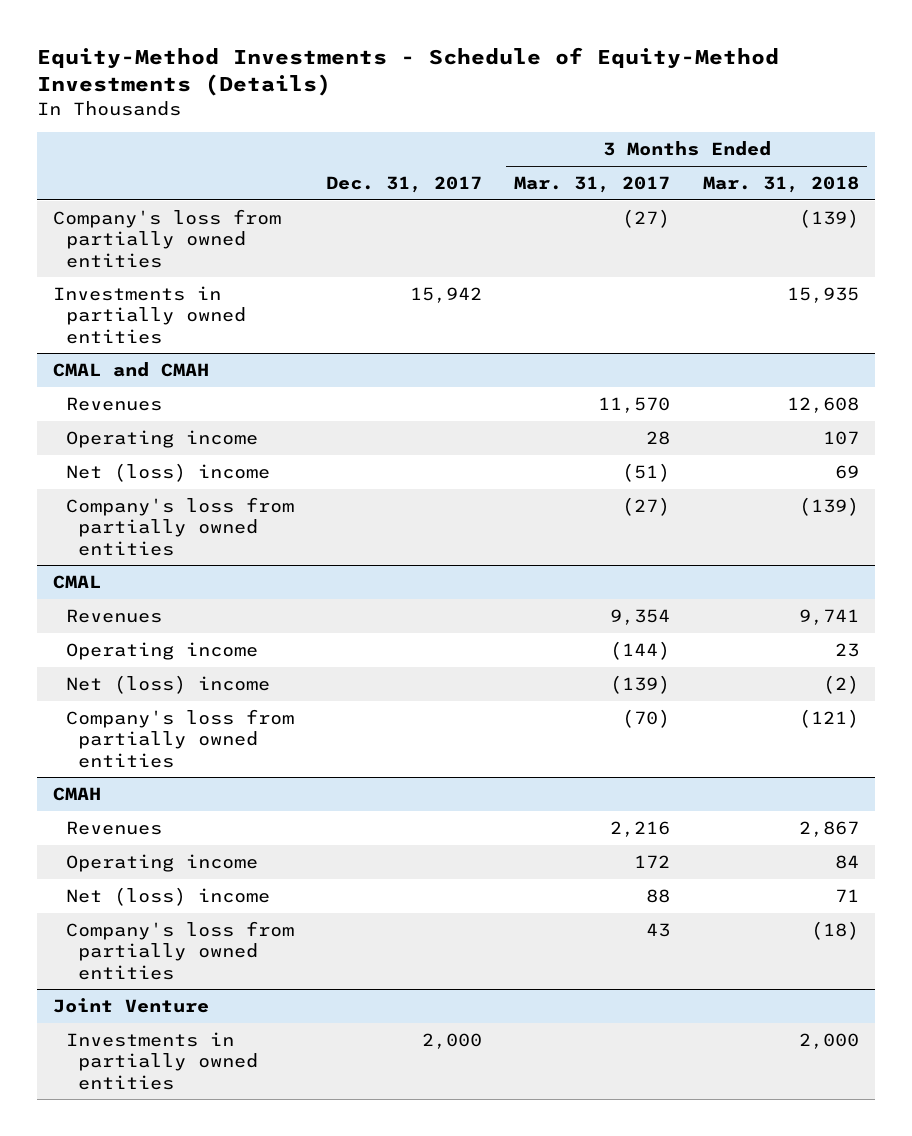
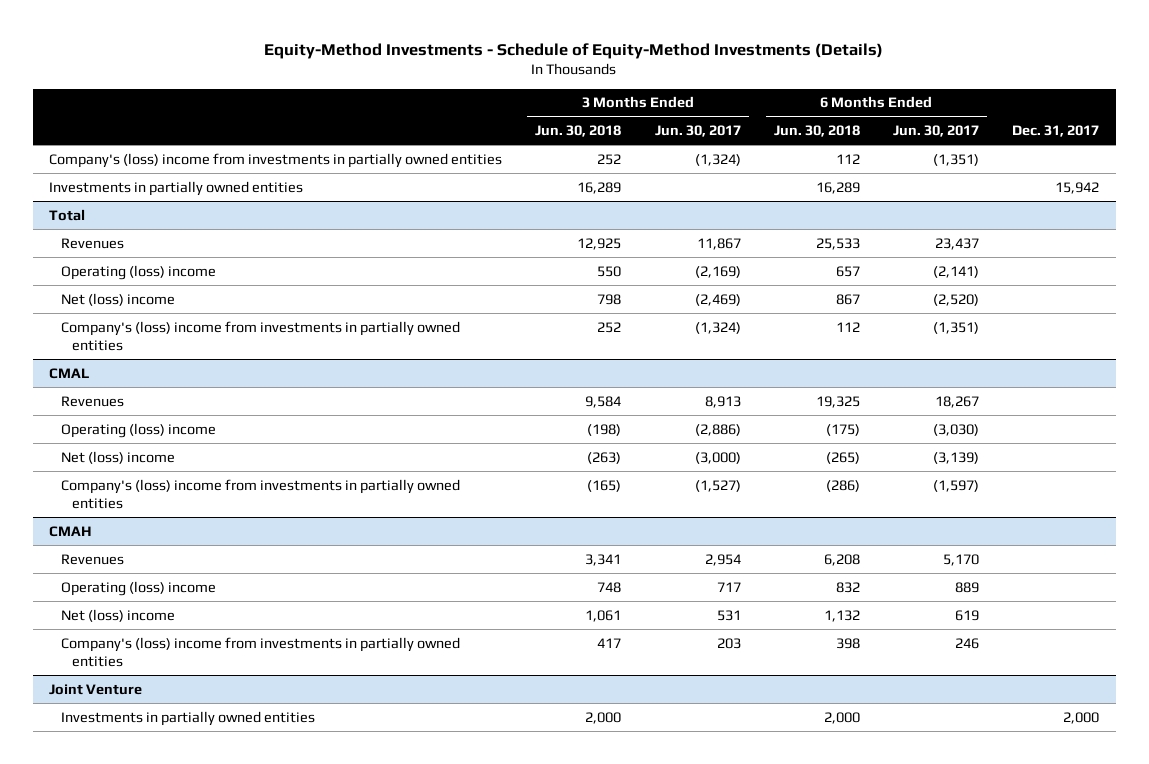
- | Dec. 31, 2017 | 3 Months Ended Mar. 31, 2017 | 3 Months Ended Mar. 31, 2018
+ | 3 Months Ended Jun. 30, 2018 | 3 Months Ended Jun. 30, 2017 | 6 Months Ended Jun. 30, 2018 | 6 Months Ended Jun. 30, 2017 | Dec. 31, 2017
- Company's loss from partially owned entities | | (27) | (139)
+ Company's (loss) income from investments in partially owned entities | 252 | (1,324) | 112 | (1,351) |
- CMAL and CMAH
+ Total
- Operating income | | 28 | 107
+ Operating (loss) income | 550 | (2,169) | 657 | (2,141) |
- Company's loss from partially owned entities | | (27) | (139)
+ Company's (loss) income from investments in partially owned entities | 252 | (1,324) | 112 | (1,351) |
@ CMAL
- Operating income | | (144) | 23
+ Operating (loss) income | (198) | (2,886) | (175) | (3,030) |
- Company's loss from partially owned entities | | (70) | (121)
+ Company's (loss) income from investments in partially owned entities | (165) | (1,527) | (286) | (1,597) |
@ CMAH
- Operating income | | 172 | 84
+ Operating (loss) income | 748 | 717 | 832 | 889 |
- Company's loss from partially owned entities | | 43 | (18)
+ Company's (loss) income from investments in partially owned entities | 417 | 203 | 398 | 246 |

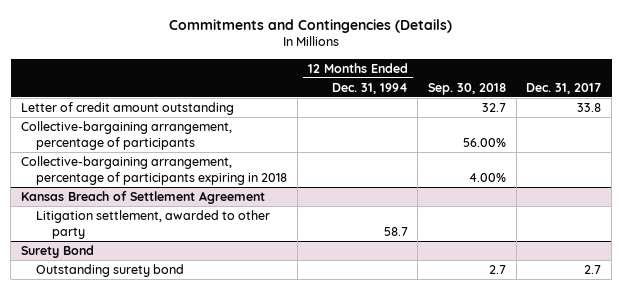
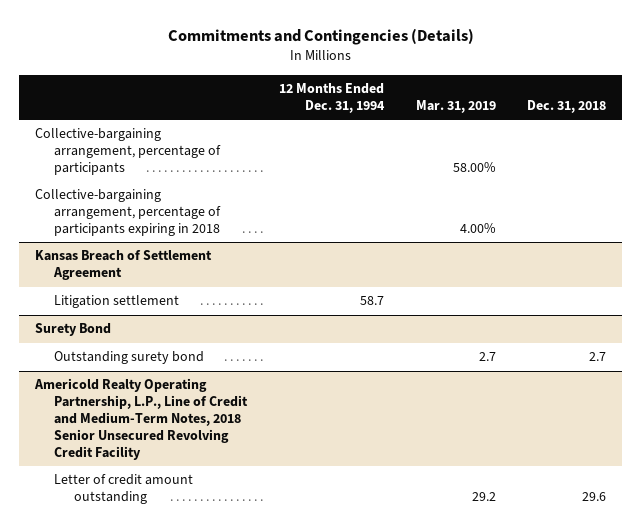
- | 12 Months Ended Dec. 31, 1994 | Sep. 30, 2018 | Dec. 31, 2017
+ | 12 Months Ended Dec. 31, 1994 | Mar. 31, 2019 | Dec. 31, 2018
- Letter of credit amount outstanding | | 32.7 | 33.8
@ Kansas Breach of Settlement Agreement
- Litigation settlement, awarded to other party | 58.7 | |
+ Litigation settlement | 58.7 | |
+ Americold Realty Operating Partnership, L.P., Line of Credit and Medium-Term Notes, 2018 Senior Unsecured Revolving Credit Facility
+ Letter of credit amount outstanding | | 29.2 | 29.6

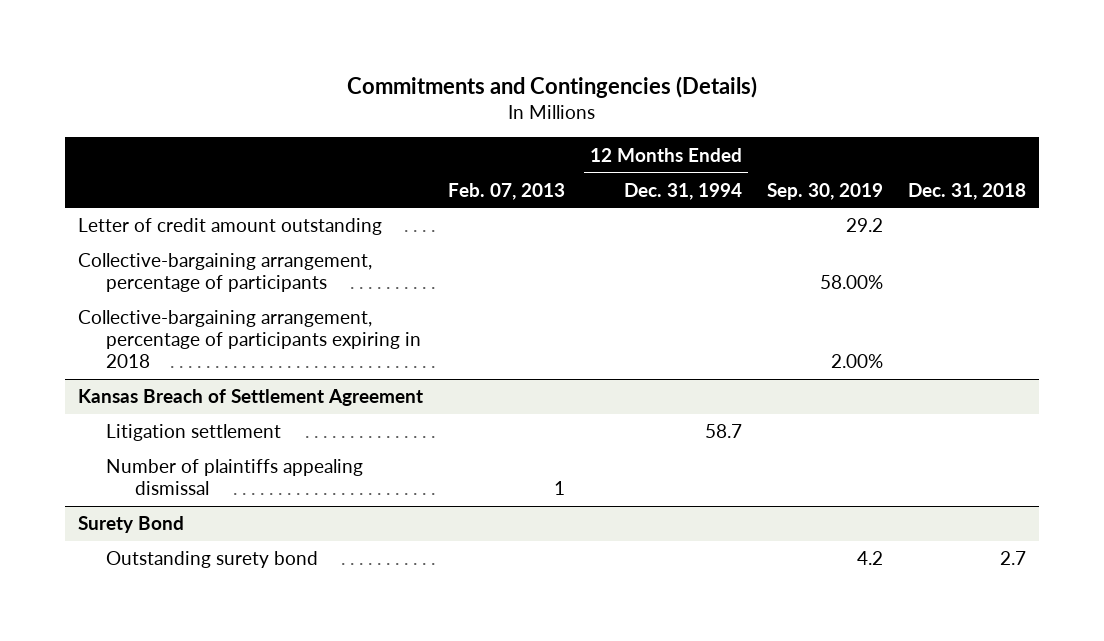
- | 12 Months Ended Dec. 31, 1994 | Mar. 31, 2019 | Dec. 31, 2018
+ | Feb. 07, 2013 | 12 Months Ended Dec. 31, 1994 | Sep. 30, 2019 | Dec. 31, 2018
+ Letter of credit amount outstanding | | | 29.2 |
@ Kansas Breach of Settlement Agreement
+ Number of plaintiffs appealing dismissal | 1 | | |
- Americold Realty Operating Partnership, L.P., Line of Credit and Medium-Term Notes, 2018 Senior Unsecured Revolving Credit Facility
- Letter of credit amount outstanding | | 29.2 | 29.6

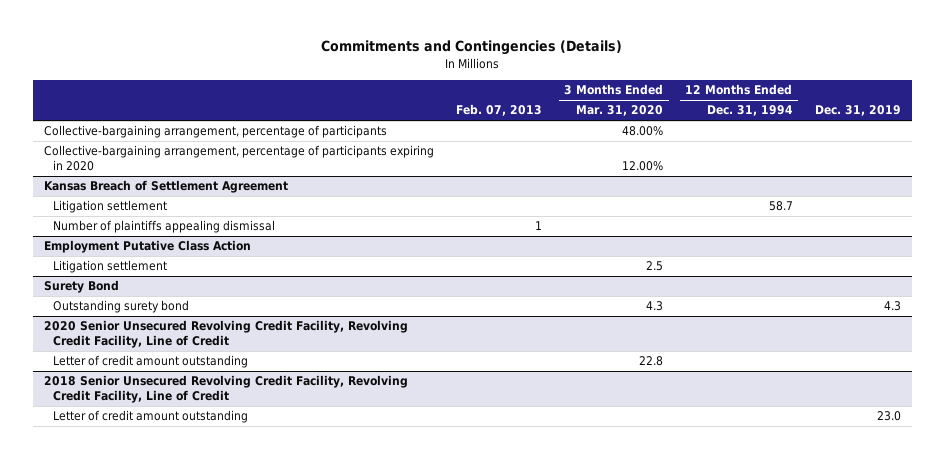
- | Feb. 07, 2013 | 12 Months Ended Dec. 31, 1994 | Sep. 30, 2019 | Dec. 31, 2018
+ | Feb. 07, 2013 | 3 Months Ended Mar. 31, 2020 | 12 Months Ended Dec. 31, 1994 | Dec. 31, 2019
- Letter of credit amount outstanding | | | 29.2 |
- Collective-bargaining arrangement, percentage of participants expiring in 2018 | | | 2.00% |
+ Collective-bargaining arrangement, percentage of participants expiring in 2020 | | 12.00% | |
+ Employment Putative Class Action
+ Litigation settlement | | 2.5 | |
+ 2020 Senior Unsecured Revolving Credit Facility, Revolving Credit Facility, Line of Credit
+ Letter of credit amount outstanding | | 22.8 | |
+ 2018 Senior Unsecured Revolving Credit Facility, Revolving Credit Facility, Line of Credit
+ Letter of credit amount outstanding | | | | 23.0

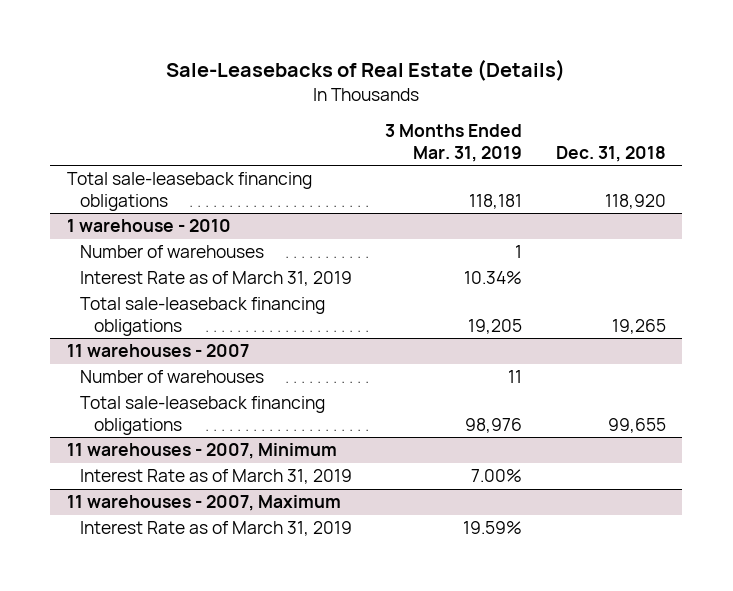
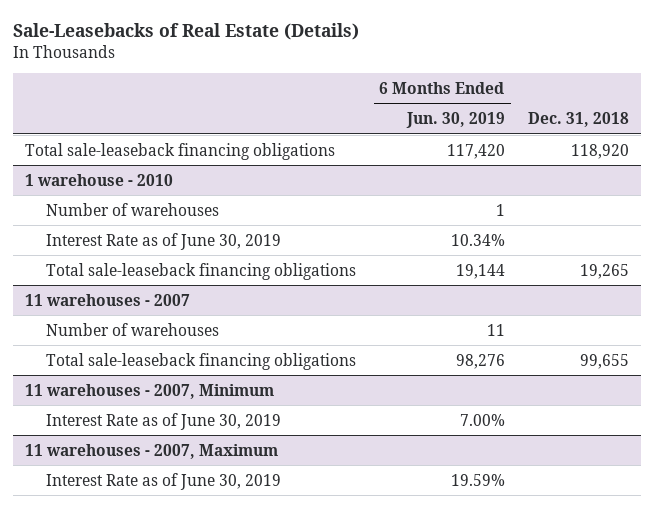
- | 3 Months Ended Mar. 31, 2019 | Dec. 31, 2018
+ | 6 Months Ended Jun. 30, 2019 | Dec. 31, 2018
@ 1 warehouse - 2010
- Interest Rate as of March 31, 2019 | 10.34% |
+ Interest Rate as of June 30, 2019 | 10.34% |
@ 11 warehouses - 2007, Minimum
- Interest Rate as of March 31, 2019 | 7.00% |
+ Interest Rate as of June 30, 2019 | 7.00% |
@ 11 warehouses - 2007, Maximum
- Interest Rate as of March 31, 2019 | 19.59% |
+ Interest Rate as of June 30, 2019 | 19.59% |

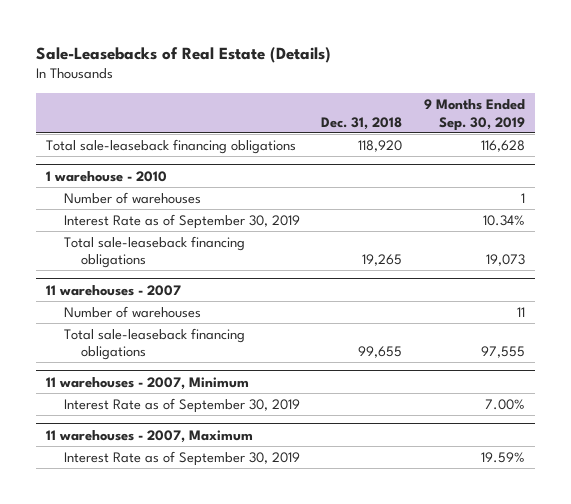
- | 6 Months Ended Jun. 30, 2019 | Dec. 31, 2018
+ | Dec. 31, 2018 | 9 Months Ended Sep. 30, 2019
@ 1 warehouse - 2010
- Interest Rate as of June 30, 2019 | 10.34% |
+ Interest Rate as of September 30, 2019 | | 10.34%
@ 11 warehouses - 2007, Minimum
- Interest Rate as of June 30, 2019 | 7.00% |
+ Interest Rate as of September 30, 2019 | | 7.00%
@ 11 warehouses - 2007, Maximum
- Interest Rate as of June 30, 2019 | 19.59% |
+ Interest Rate as of September 30, 2019 | | 19.59%

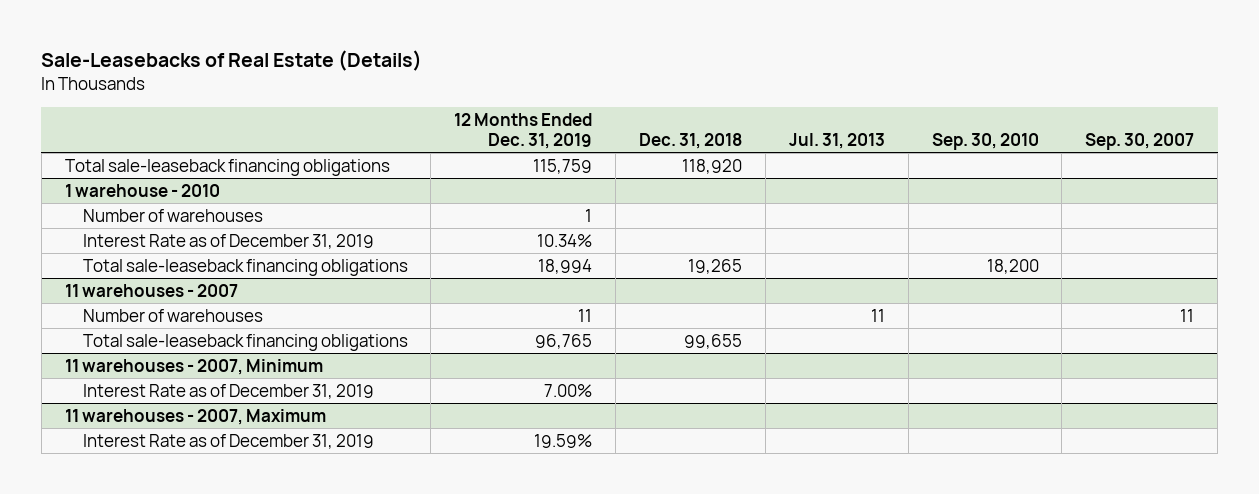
- | Dec. 31, 2018 | 9 Months Ended Sep. 30, 2019
+ | 12 Months Ended Dec. 31, 2019 | Dec. 31, 2018 | Jul. 31, 2013 | Sep. 30, 2010 | Sep. 30, 2007
@ 1 warehouse - 2010
- Interest Rate as of September 30, 2019 | | 10.34%
+ Interest Rate as of December 31, 2019 | 10.34% | | | |
@ 11 warehouses - 2007, Minimum
- Interest Rate as of September 30, 2019 | | 7.00%
+ Interest Rate as of December 31, 2019 | 7.00% | | | |
@ 11 warehouses - 2007, Maximum
- Interest Rate as of September 30, 2019 | | 19.59%
+ Interest Rate as of December 31, 2019 | 19.59% | | | |

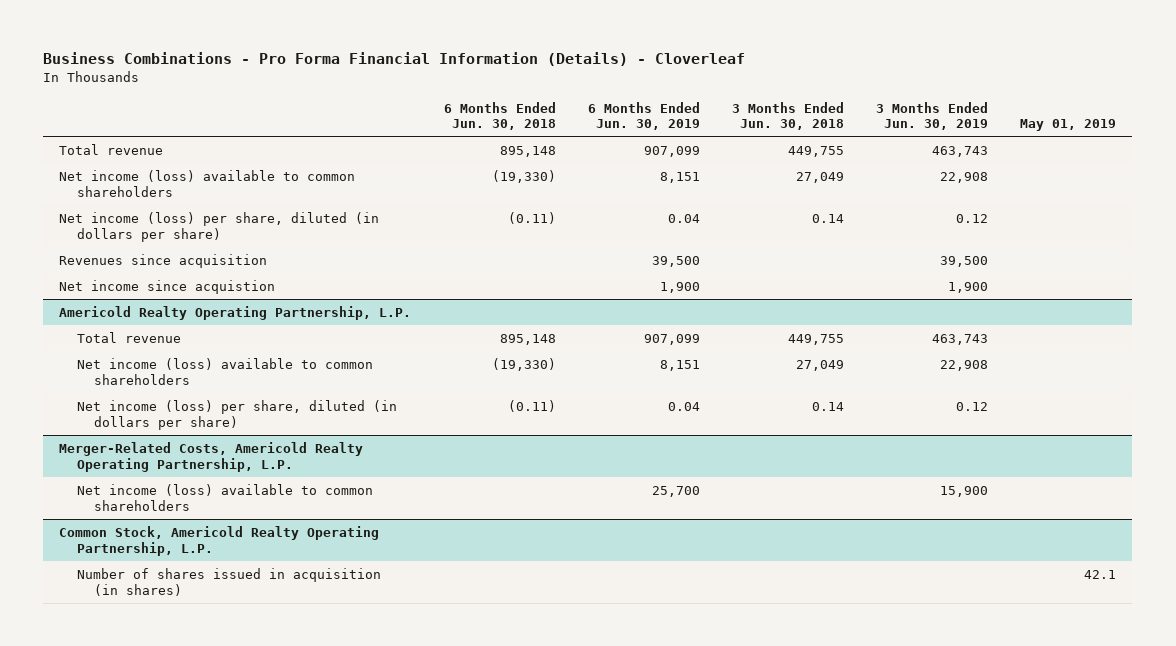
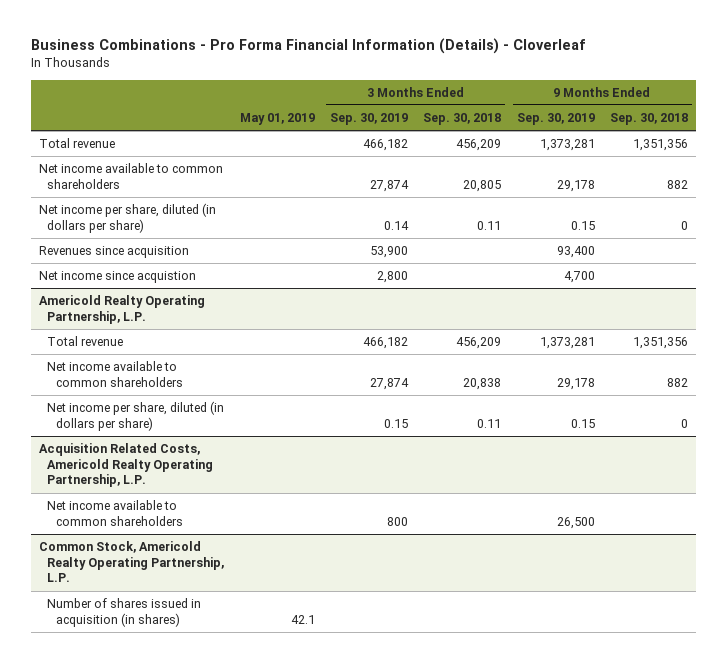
- | 6 Months Ended Jun. 30, 2018 | 6 Months Ended Jun. 30, 2019 | 3 Months Ended Jun. 30, 2018 | 3 Months Ended Jun. 30, 2019 | May 01, 2019
+ | May 01, 2019 | 3 Months Ended Sep. 30, 2019 | 3 Months Ended Sep. 30, 2018 | 9 Months Ended Sep. 30, 2019 | 9 Months Ended Sep. 30, 2018
- Net income (loss) available to common shareholders | (19,330) | 8,151 | 27,049 | 22,908 |
- Net income (loss) per share, diluted (in dollars per share) | (0.11) | 0.04 | 0.14 | 0.12 |
+ Net income available to common shareholders | | 27,874 | 20,805 | 29,178 | 882
+ Net income per share, diluted (in dollars per share) | | 0.14 | 0.11 | 0.15 | 0
@ Americold Realty Operating Partnership, L.P.
- Net income (loss) available to common shareholders | (19,330) | 8,151 | 27,049 | 22,908 |
- Net income (loss) per share, diluted (in dollars per share) | (0.11) | 0.04 | 0.14 | 0.12 |
- Merger-Related Costs, Americold Realty Operating Partnership, L.P.
- Net income (loss) available to common shareholders | | 25,700 | | 15,900 |
@ Americold Realty Operating Partnership, L.P.
+ Net income available to common shareholders | | 27,874 | 20,838 | 29,178 | 882
+ Net income per share, diluted (in dollars per share) | | 0.15 | 0.11 | 0.15 | 0
+ Acquisition Related Costs, Americold Realty Operating Partnership, L.P.
+ Net income available to common shareholders | | 800 | | 26,500 |

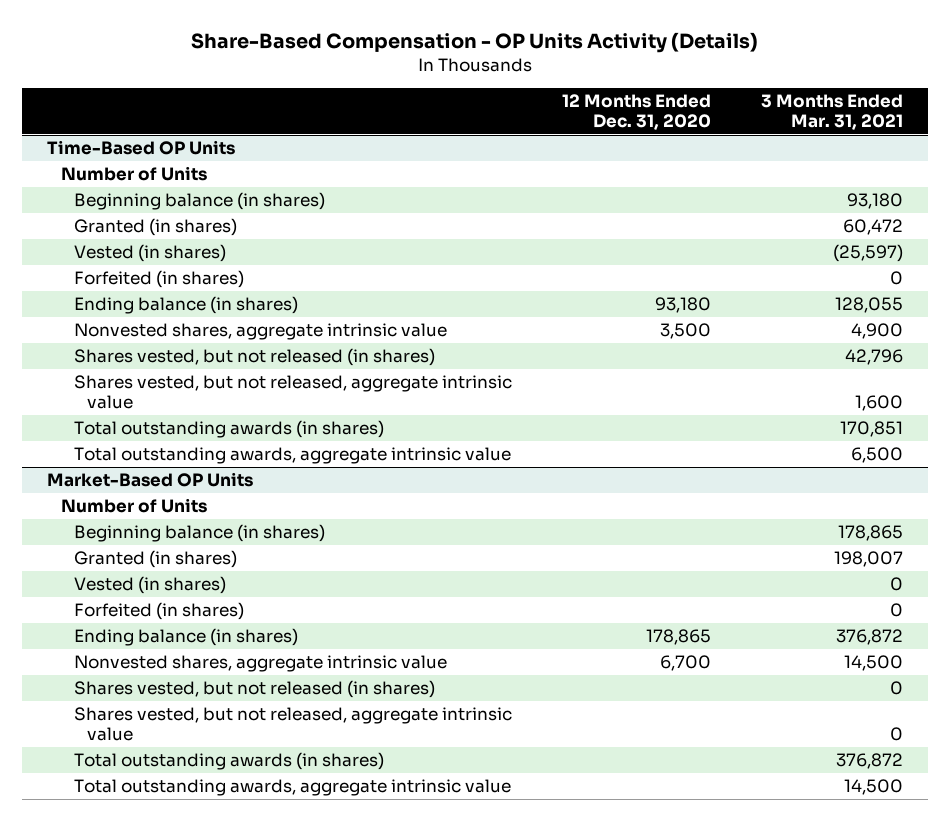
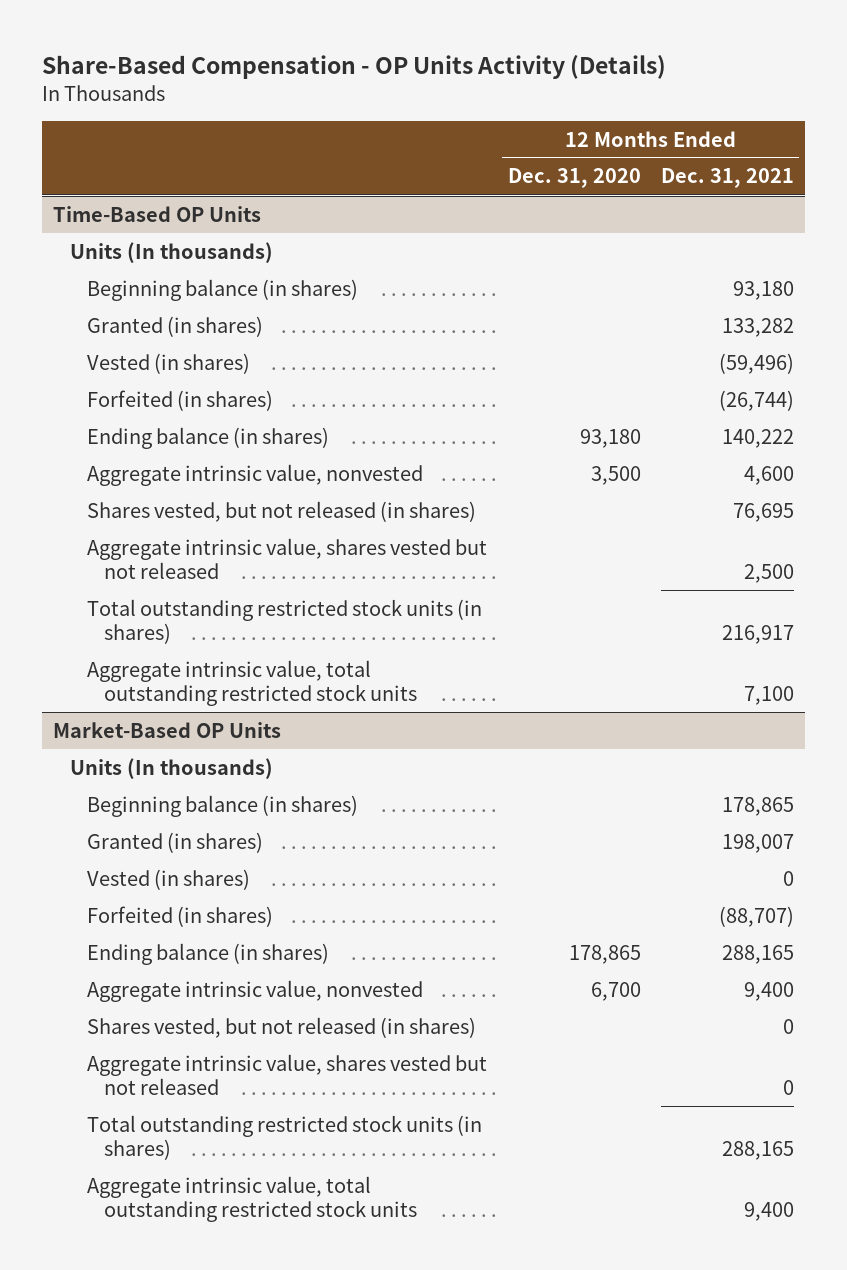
- | 12 Months Ended Dec. 31, 2020 | 3 Months Ended Mar. 31, 2021
+ | 12 Months Ended Dec. 31, 2020 | 12 Months Ended Dec. 31, 2021
@ Time-Based OP Units
- Number of Units
+ Units (In thousands)
- Nonvested shares, aggregate intrinsic value | 3,500 | 4,900
+ Aggregate intrinsic value, nonvested | 3,500 | 4,600
- Shares vested, but not released, aggregate intrinsic value | | 1,600
- Total outstanding awards (in shares) | | 170,851
- Total outstanding awards, aggregate intrinsic value | | 6,500
+ Aggregate intrinsic value, shares vested but not released | | 2,500
+ Total outstanding restricted stock units (in shares) | | 216,917
+ Aggregate intrinsic value, total outstanding restricted stock units | | 7,100
@ Market-Based OP Units
- Number of Units
+ Units (In thousands)
- Nonvested shares, aggregate intrinsic value | 6,700 | 14,500
+ Aggregate intrinsic value, nonvested | 6,700 | 9,400
- Shares vested, but not released, aggregate intrinsic value | | 0
- Total outstanding awards (in shares) | | 376,872
- Total outstanding awards, aggregate intrinsic value | | 14,500
+ Aggregate intrinsic value, shares vested but not released | | 0
+ Total outstanding restricted stock units (in shares) | | 288,165
+ Aggregate intrinsic value, total outstanding restricted stock units | | 9,400

